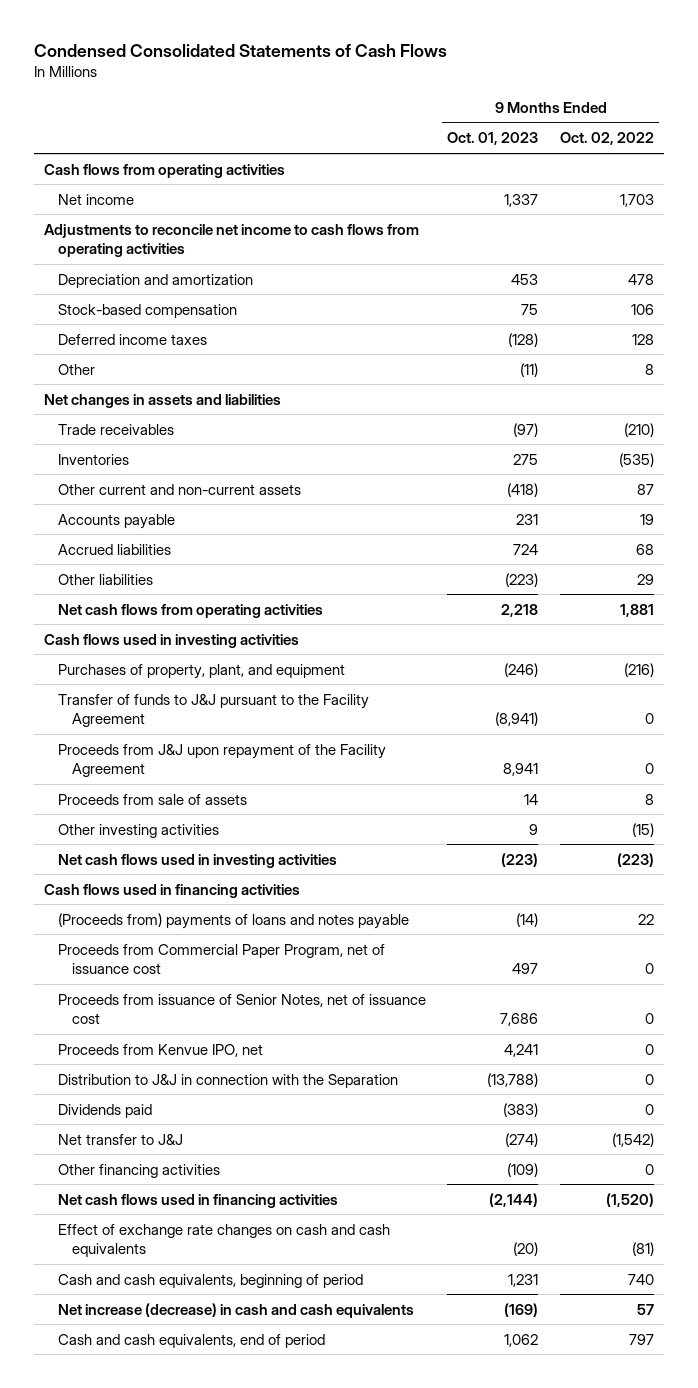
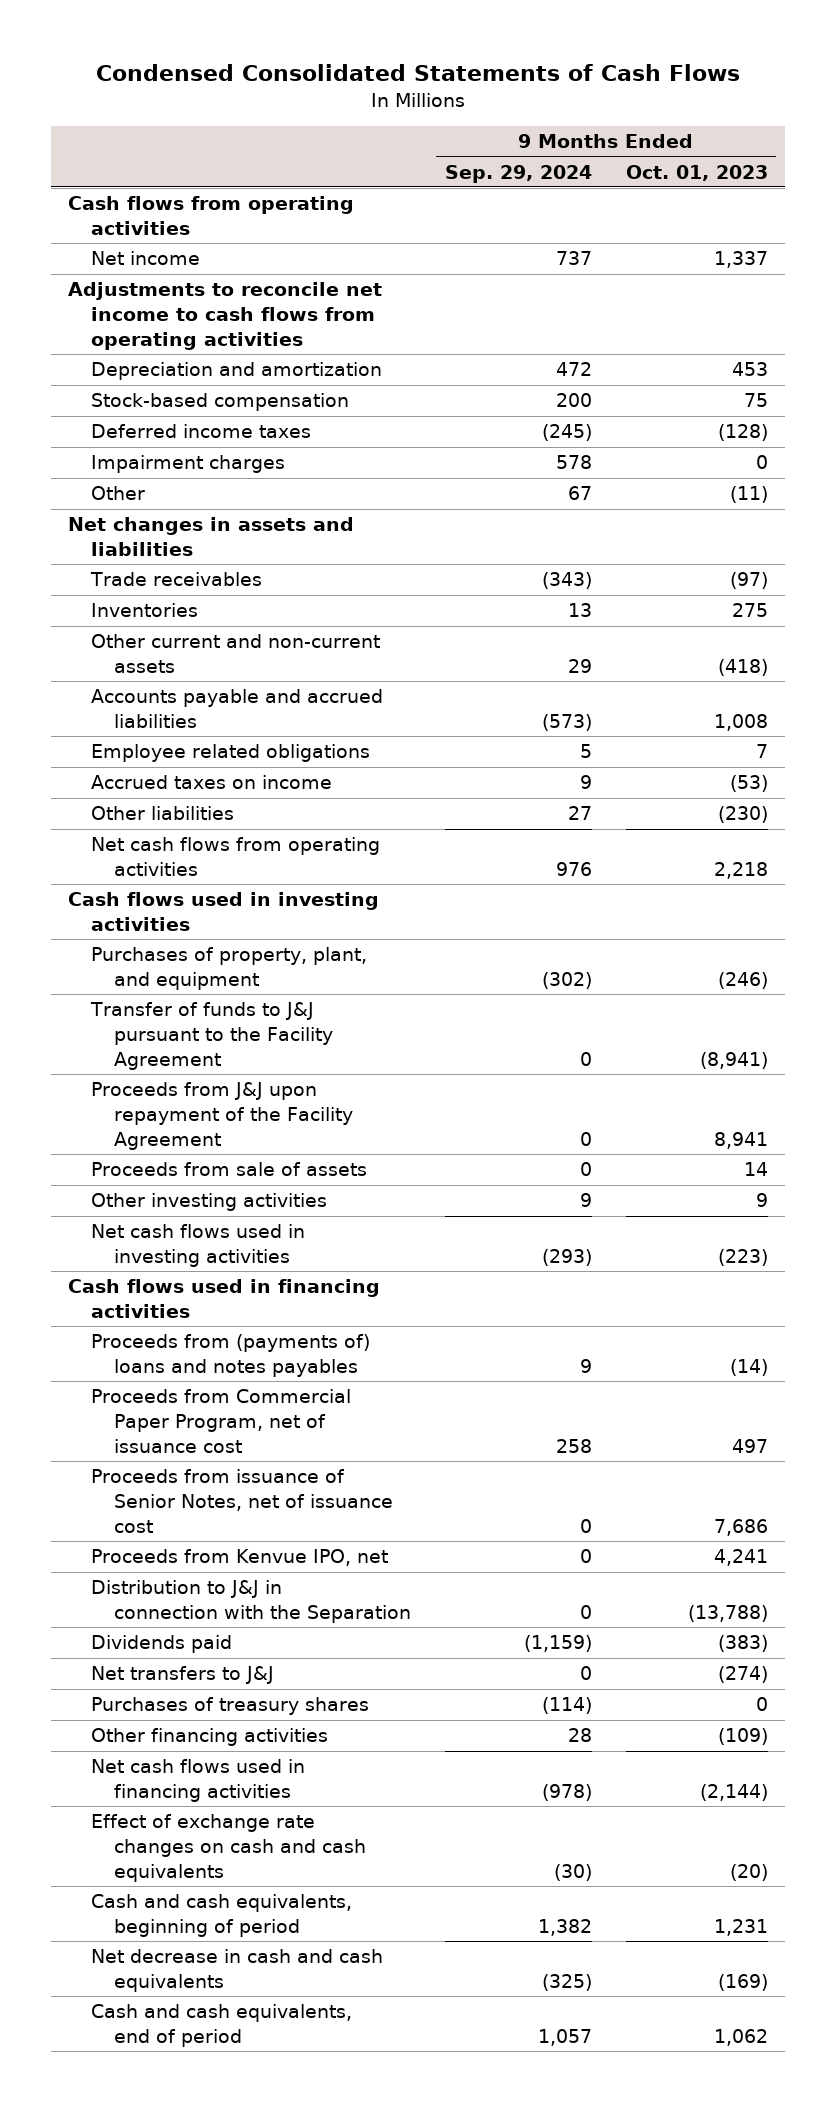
- | 9 Months Ended Oct. 01, 2023 | 9 Months Ended Oct. 02, 2022
+ | 9 Months Ended Sep. 29, 2024 | 9 Months Ended Oct. 01, 2023
+ Impairment charges | 578 | 0
- Accounts payable | 231 | 19
- Accrued liabilities | 724 | 68
- Other liabilities | (223) | 29
+ Accounts payable and accrued liabilities | (573) | 1,008
+ Employee related obligations | 5 | 7
+ Accrued taxes on income | 9 | (53)
+ Other liabilities | 27 | (230)
- (Proceeds from) payments of loans and notes payable | (14) | 22
+ Proceeds from (payments of) loans and notes payables | 9 | (14)
- Net transfer to J&J | (274) | (1,542)
+ Net transfers to J&J | 0 | (274)
+ Purchases of treasury shares | (114) | 0
- Net increase (decrease) in cash and cash equivalents | (169) | 57
+ Net decrease in cash and cash equivalents | (325) | (169)

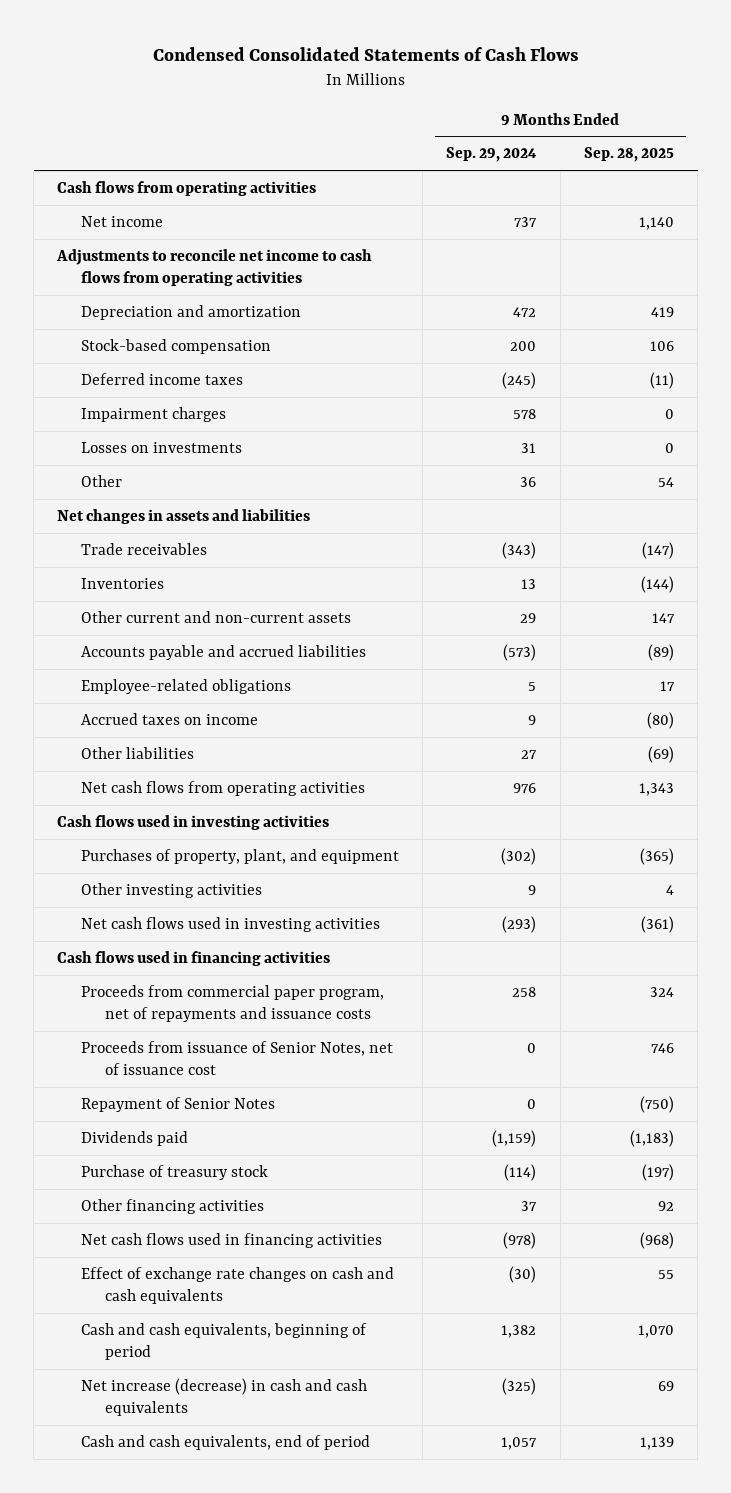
- | 9 Months Ended Sep. 29, 2024 | 9 Months Ended Oct. 01, 2023
+ | 9 Months Ended Sep. 29, 2024 | 9 Months Ended Sep. 28, 2025
- Other | 67 | (11)
+ Losses on investments | 31 | 0
+ Other | 36 | 54
- Employee related obligations | 5 | 7
+ Employee-related obligations | 5 | 17
- Transfer of funds to J&J pursuant to the Facility Agreement | 0 | (8,941)
- Proceeds from J&J upon repayment of the Facility Agreement | 0 | 8,941
- Proceeds from sale of assets | 0 | 14
- Proceeds from (payments of) loans and notes payables | 9 | (14)
- Proceeds from Commercial Paper Program, net of issuance cost | 258 | 497
+ Proceeds from commercial paper program, net of repayments and issuance costs | 258 | 324
- Proceeds from Kenvue IPO, net | 0 | 4,241
- Distribution to J&J in connection with the Separation | 0 | (13,788)
+ Repayment of Senior Notes | 0 | (750)
- Net transfers to J&J | 0 | (274)
- Purchases of treasury shares | (114) | 0
- Other financing activities | 28 | (109)
+ Purchase of treasury stock | (114) | (197)
+ Other financing activities | 37 | 92
- Net decrease in cash and cash equivalents | (325) | (169)
+ Net increase (decrease) in cash and cash equivalents | (325) | 69

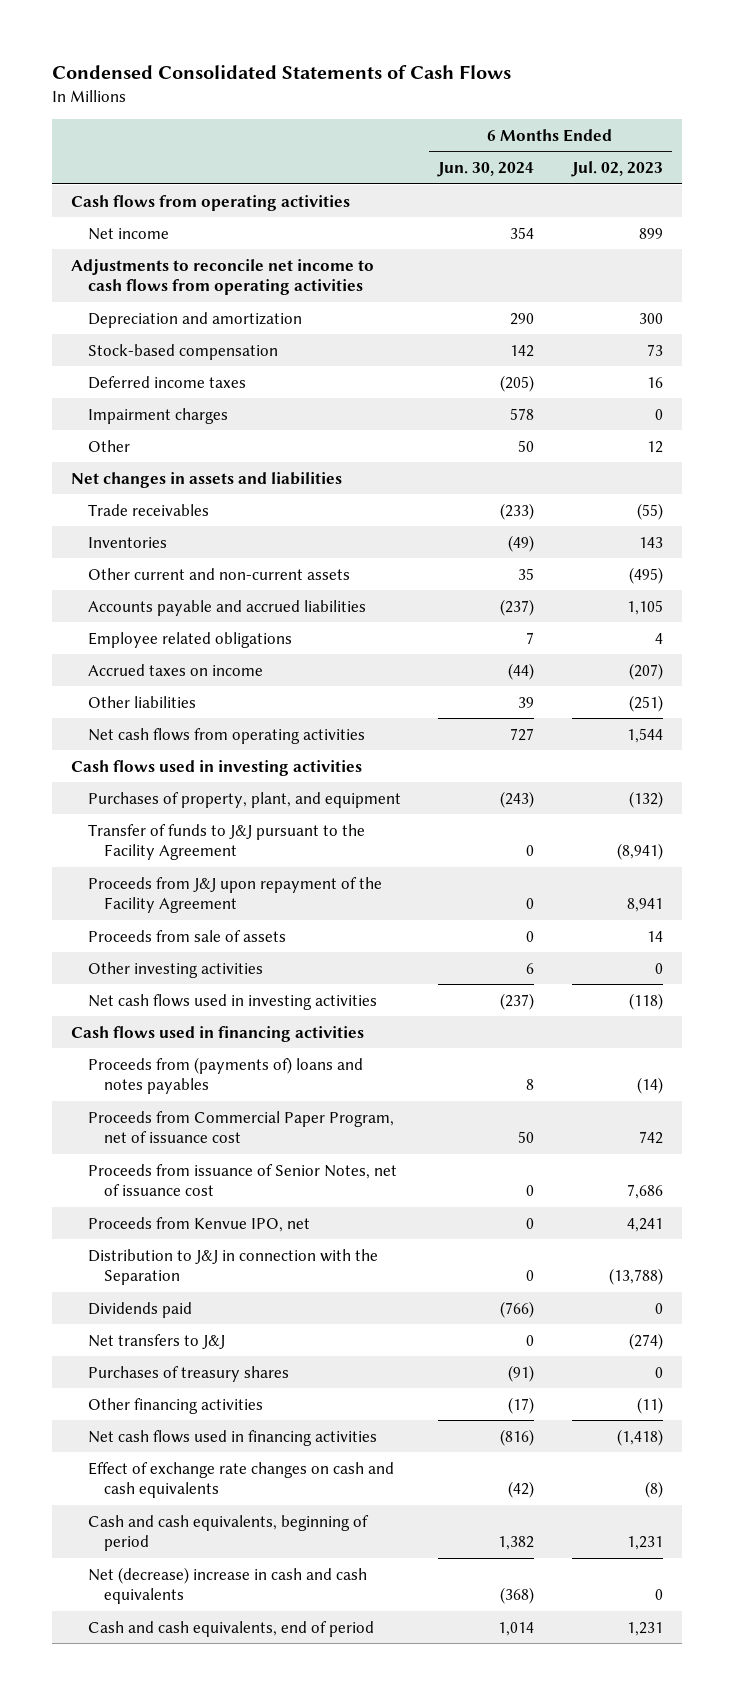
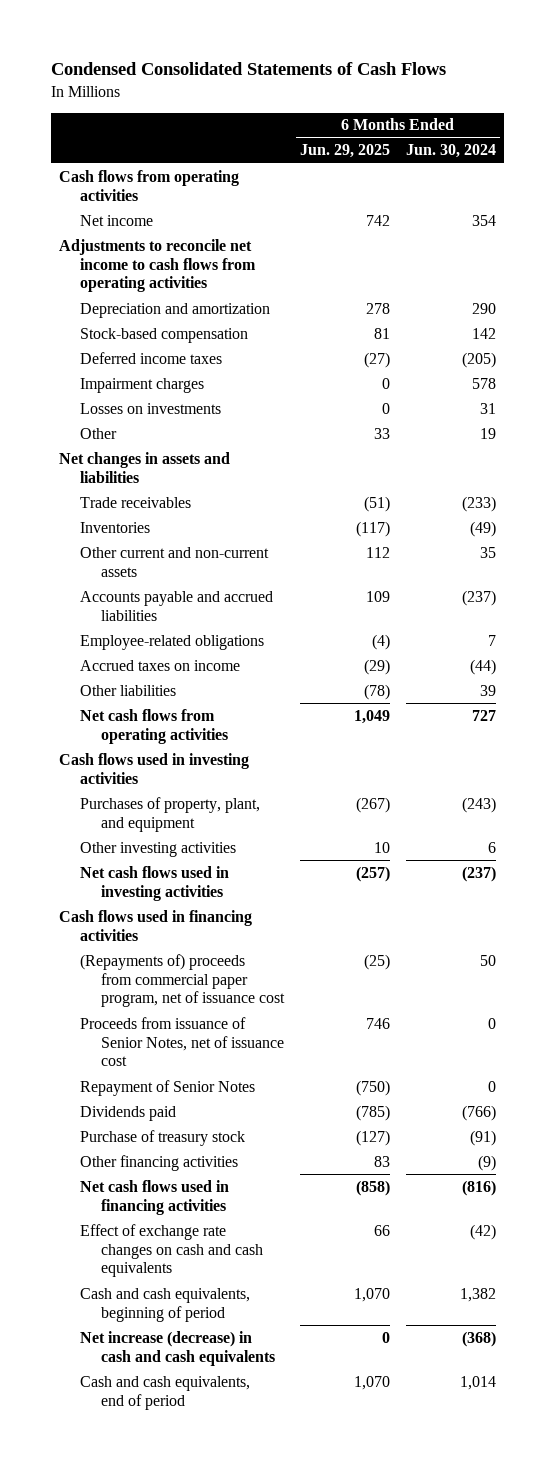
- | 6 Months Ended Jun. 30, 2024 | 6 Months Ended Jul. 02, 2023
+ | 6 Months Ended Jun. 29, 2025 | 6 Months Ended Jun. 30, 2024
- Other | 50 | 12
+ Losses on investments | 0 | 31
+ Other | 33 | 19
- Employee related obligations | 7 | 4
+ Employee-related obligations | (4) | 7
- Transfer of funds to J&J pursuant to the Facility Agreement | 0 | (8,941)
- Proceeds from J&J upon repayment of the Facility Agreement | 0 | 8,941
- Proceeds from sale of assets | 0 | 14
- Proceeds from (payments of) loans and notes payables | 8 | (14)
- Proceeds from Commercial Paper Program, net of issuance cost | 50 | 742
+ (Repayments of) proceeds from commercial paper program, net of issuance cost | (25) | 50
- Proceeds from Kenvue IPO, net | 0 | 4,241
- Distribution to J&J in connection with the Separation | 0 | (13,788)
+ Repayment of Senior Notes | (750) | 0
- Net transfers to J&J | 0 | (274)
- Purchases of treasury shares | (91) | 0
- Other financing activities | (17) | (11)
+ Purchase of treasury stock | (127) | (91)
+ Other financing activities | 83 | (9)
- Net (decrease) increase in cash and cash equivalents | (368) | 0
+ Net increase (decrease) in cash and cash equivalents | 0 | (368)

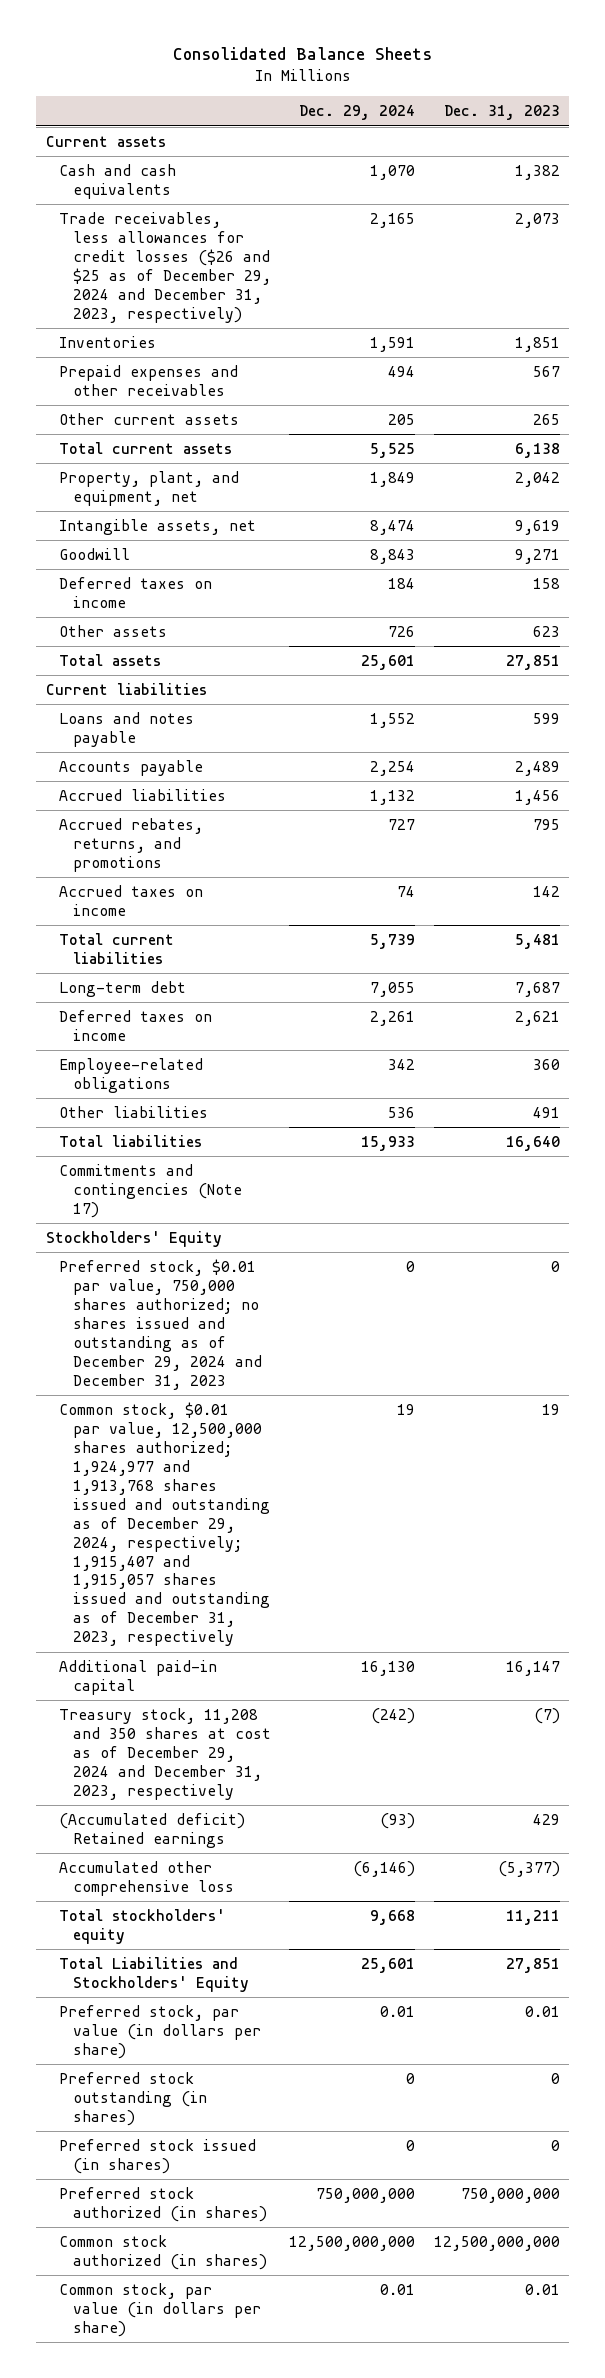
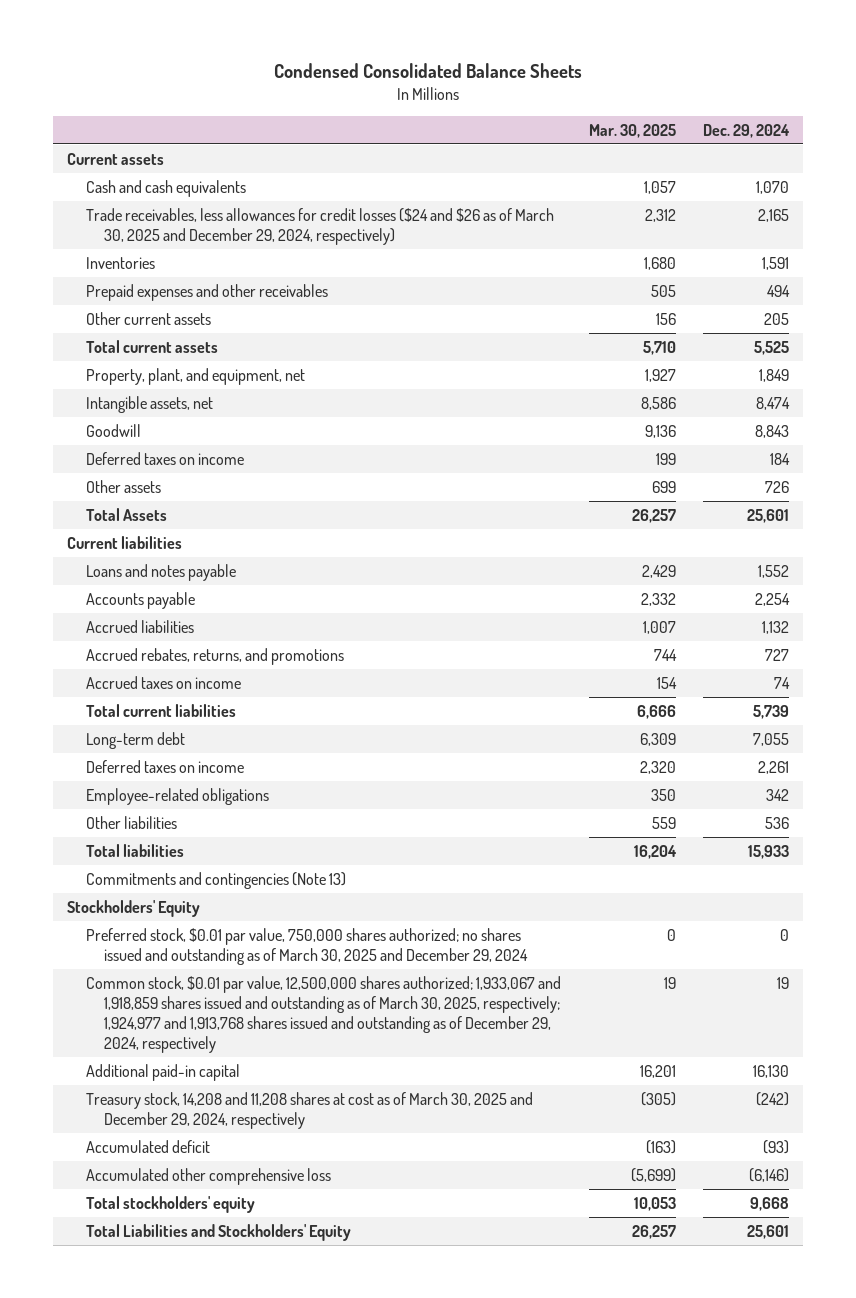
- Consolidated Balance Sheets
+ Condensed Consolidated Balance Sheets
- | Dec. 29, 2024 | Dec. 31, 2023
+ | Mar. 30, 2025 | Dec. 29, 2024
- Trade receivables, less allowances for credit losses ($26 and $25 as of December 29, 2024 and December 31, 2023, respectively) | 2,165 | 2,073
+ Trade receivables, less allowances for credit losses ($24 and $26 as of March 30, 2025 and December 29, 2024, respectively) | 2,312 | 2,165
- Total assets | 25,601 | 27,851
+ Total Assets | 26,257 | 25,601
- Commitments and contingencies (Note 17)
+ Commitments and contingencies (Note 13)
- Preferred stock, $0.01 par value, 750,000 shares authorized; no shares issued and outstanding as of December 29, 2024 and December 31, 2023 | 0 | 0
- Common stock, $0.01 par value, 12,500,000 shares authorized; 1,924,977 and 1,913,768 shares issued and outstanding as of December 29, 2024, respectively; 1,915,407 and 1,915,057 shares issued and outstanding as of December 31, 2023, respectively | 19 | 19
+ Preferred stock, $0.01 par value, 750,000 shares authorized; no shares issued and outstanding as of March 30, 2025 and December 29, 2024 | 0 | 0
+ Common stock, $0.01 par value, 12,500,000 shares authorized; 1,933,067 and 1,918,859 shares issued and outstanding as of March 30, 2025, respectively; 1,924,977 and 1,913,768 shares issued and outstanding as of December 29, 2024, respectively | 19 | 19
- Treasury stock, 11,208 and 350 shares at cost as of December 29, 2024 and December 31, 2023, respectively | (242) | (7)
- (Accumulated deficit) Retained earnings | (93) | 429
+ Treasury stock, 14,208 and 11,208 shares at cost as of March 30, 2025 and December 29, 2024, respectively | (305) | (242)
+ Accumulated deficit | (163) | (93)
- Preferred stock, par value (in dollars per share) | 0.01 | 0.01
- Preferred stock outstanding (in shares) | 0 | 0
- Preferred stock issued (in shares) | 0 | 0
- Preferred stock authorized (in shares) | 750,000,000 | 750,000,000
- Common stock authorized (in shares) | 12,500,000,000 | 12,500,000,000
- Common stock, par value (in dollars per share) | 0.01 | 0.01

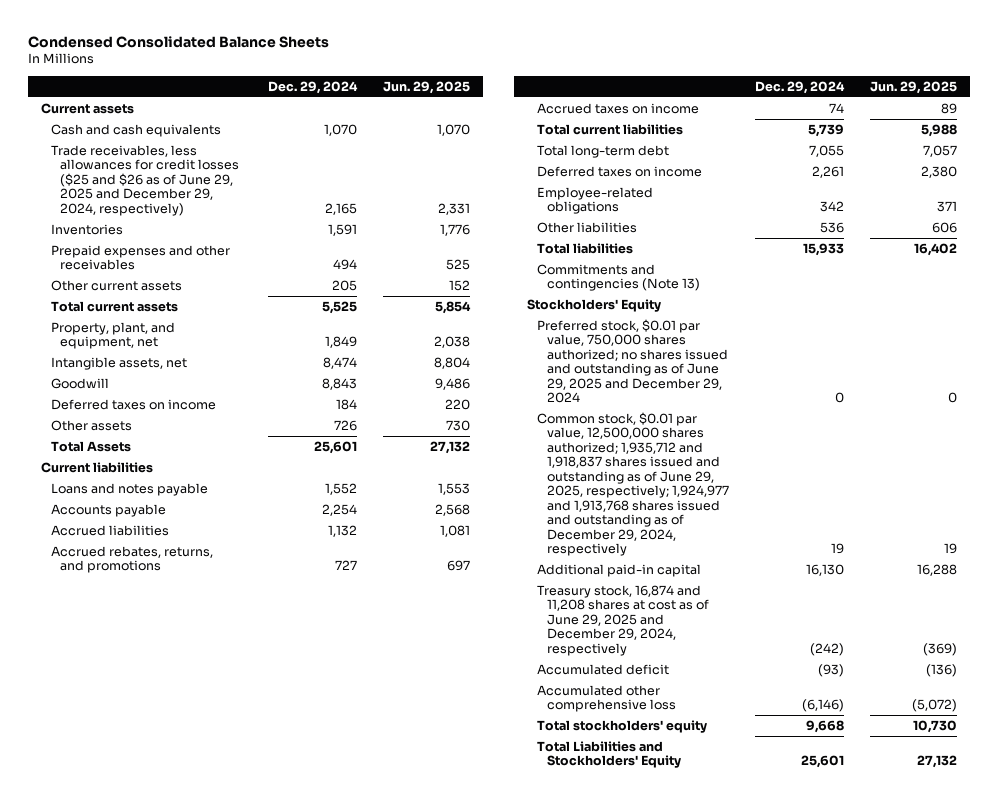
- | Mar. 30, 2025 | Dec. 29, 2024
+ | Dec. 29, 2024 | Jun. 29, 2025
- Trade receivables, less allowances for credit losses ($24 and $26 as of March 30, 2025 and December 29, 2024, respectively) | 2,312 | 2,165
+ Trade receivables, less allowances for credit losses ($25 and $26 as of June 29, 2025 and December 29, 2024, respectively) | 2,165 | 2,331
- Long-term debt | 6,309 | 7,055
+ Total long-term debt | 7,055 | 7,057
- Preferred stock, $0.01 par value, 750,000 shares authorized; no shares issued and outstanding as of March 30, 2025 and December 29, 2024 | 0 | 0
- Common stock, $0.01 par value, 12,500,000 shares authorized; 1,933,067 and 1,918,859 shares issued and outstanding as of March 30, 2025, respectively; 1,924,977 and 1,913,768 shares issued and outstanding as of December 29, 2024, respectively | 19 | 19
+ Preferred stock, $0.01 par value, 750,000 shares authorized; no shares issued and outstanding as of June 29, 2025 and December 29, 2024 | 0 | 0
+ Common stock, $0.01 par value, 12,500,000 shares authorized; 1,935,712 and 1,918,837 shares issued and outstanding as of June 29, 2025, respectively; 1,924,977 and 1,913,768 shares issued and outstanding as of December 29, 2024, respectively | 19 | 19
- Treasury stock, 14,208 and 11,208 shares at cost as of March 30, 2025 and December 29, 2024, respectively | (305) | (242)
+ Treasury stock, 16,874 and 11,208 shares at cost as of June 29, 2025 and December 29, 2024, respectively | (242) | (369)

